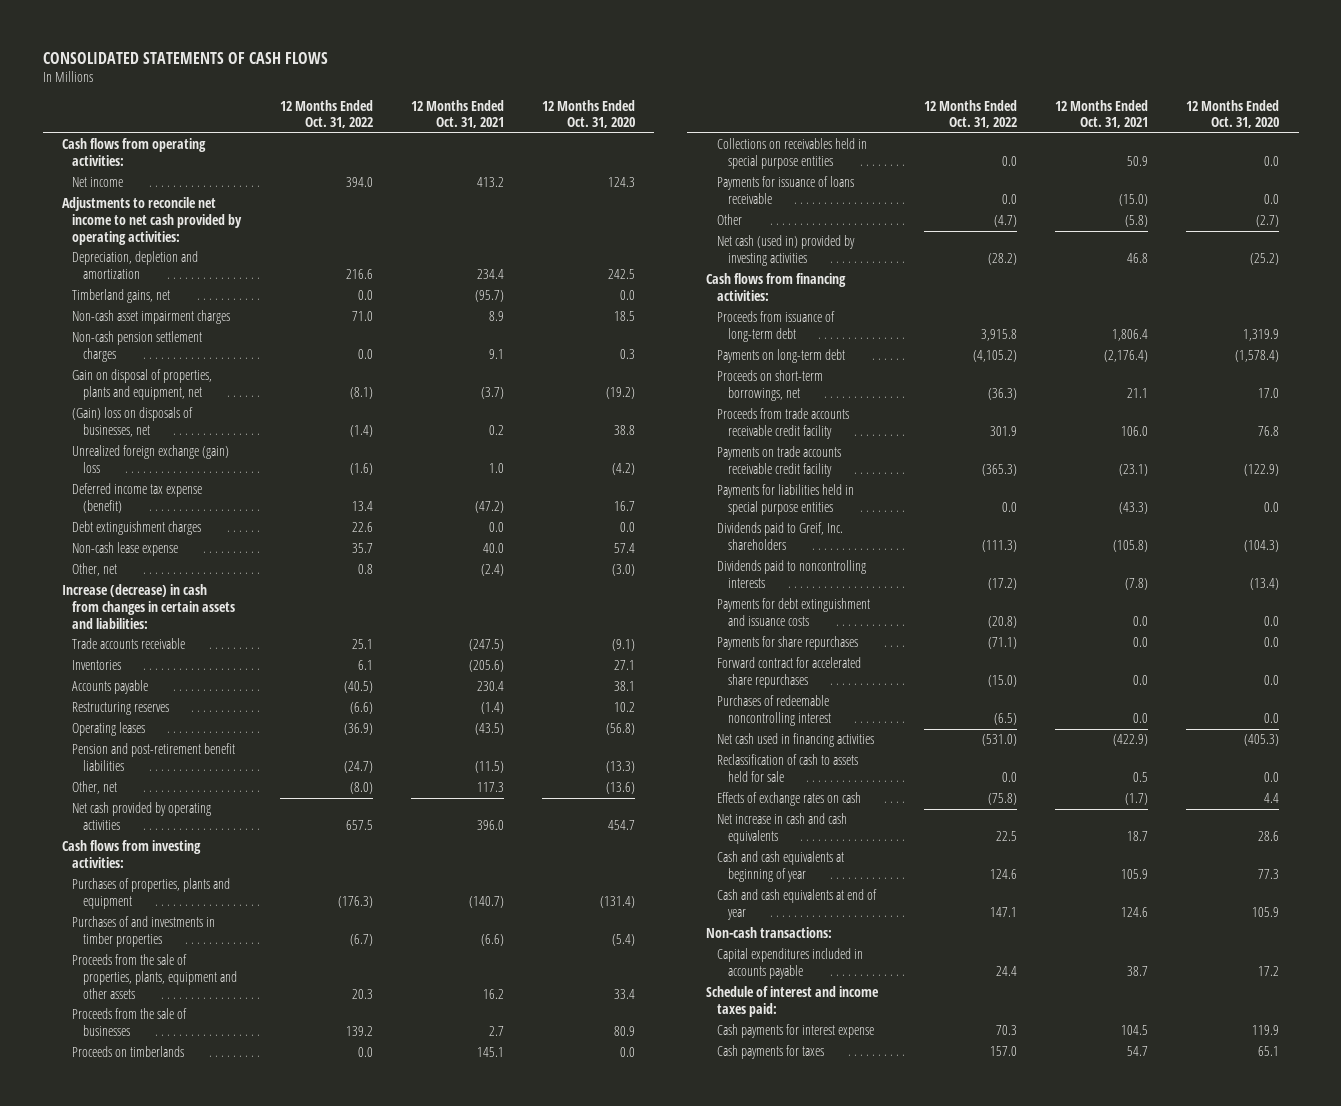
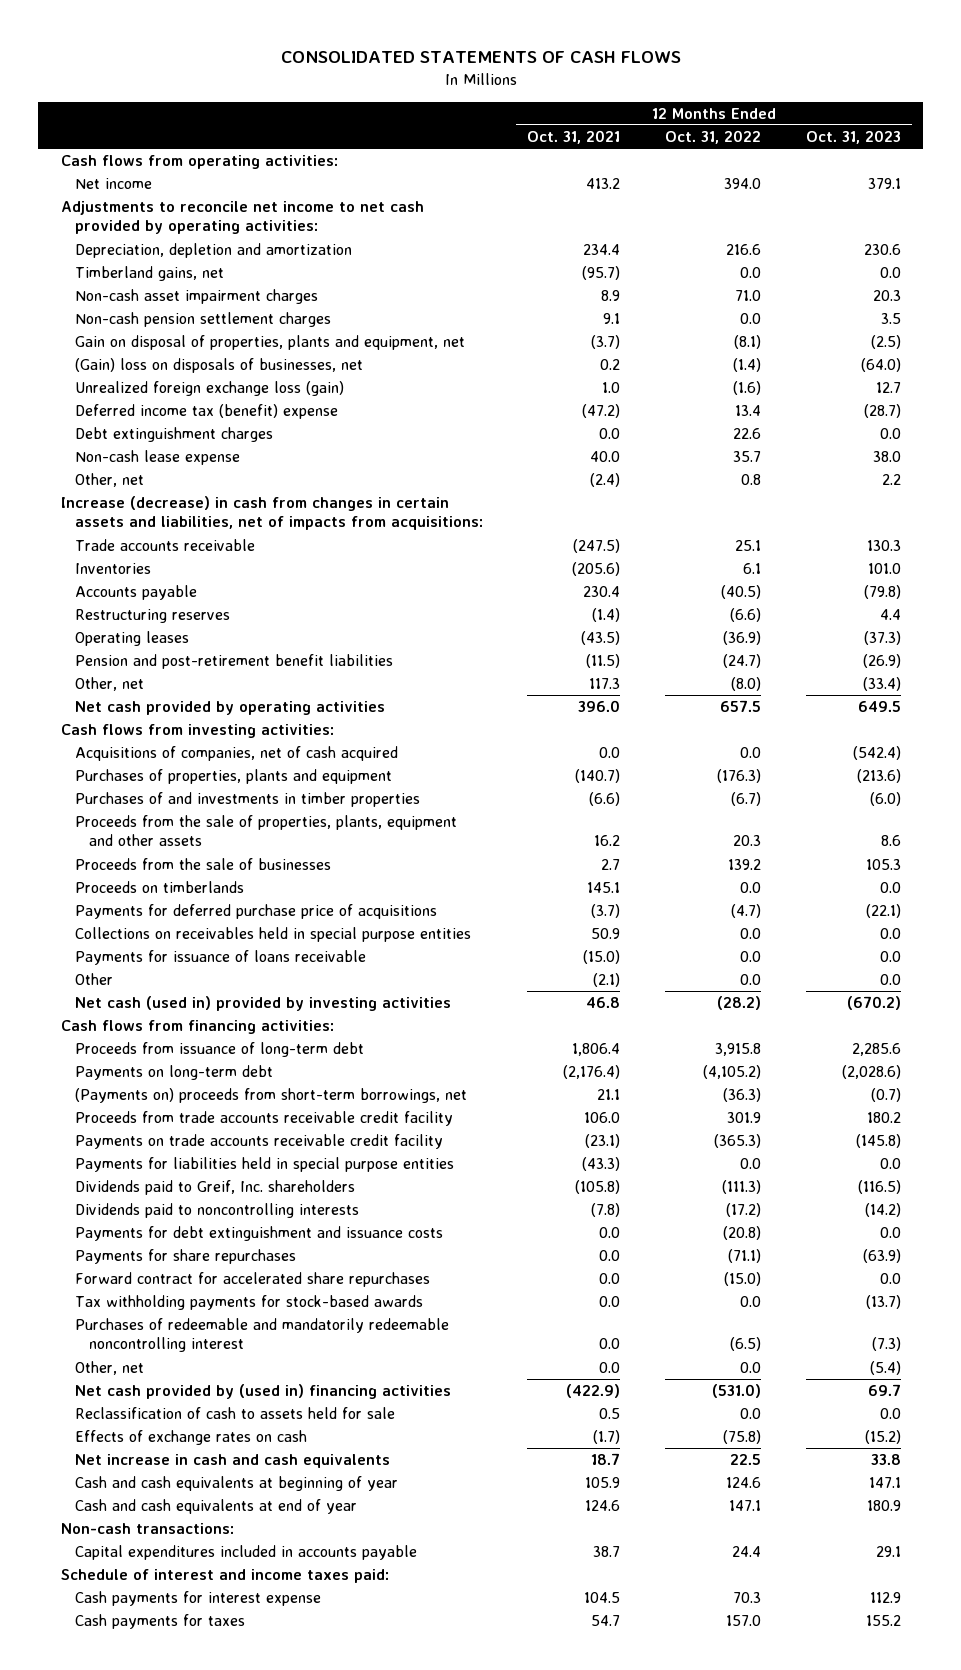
- | 12 Months Ended Oct. 31, 2022 | 12 Months Ended Oct. 31, 2021 | 12 Months Ended Oct. 31, 2020
+ | 12 Months Ended Oct. 31, 2021 | 12 Months Ended Oct. 31, 2022 | 12 Months Ended Oct. 31, 2023
- Unrealized foreign exchange (gain) loss | (1.6) | 1.0 | (4.2)
- Deferred income tax expense (benefit) | 13.4 | (47.2) | 16.7
+ Unrealized foreign exchange loss (gain) | 1.0 | (1.6) | 12.7
+ Deferred income tax (benefit) expense | (47.2) | 13.4 | (28.7)
- Increase (decrease) in cash from changes in certain assets and liabilities:
+ Increase (decrease) in cash from changes in certain assets and liabilities, net of impacts from acquisitions:
+ Acquisitions of companies, net of cash acquired | 0.0 | 0.0 | (542.4)
+ Payments for deferred purchase price of acquisitions | (3.7) | (4.7) | (22.1)
- Other | (4.7) | (5.8) | (2.7)
+ Other | (2.1) | 0.0 | 0.0
- Proceeds on short-term borrowings, net | (36.3) | 21.1 | 17.0
+ (Payments on) proceeds from short-term borrowings, net | 21.1 | (36.3) | (0.7)
- Purchases of redeemable noncontrolling interest | (6.5) | 0.0 | 0.0
- Net cash used in financing activities | (531.0) | (422.9) | (405.3)
+ Tax withholding payments for stock-based awards | 0.0 | 0.0 | (13.7)
+ Purchases of redeemable and mandatorily redeemable noncontrolling interest | 0.0 | (6.5) | (7.3)
+ Other, net | 0.0 | 0.0 | (5.4)
+ Net cash provided by (used in) financing activities | (422.9) | (531.0) | 69.7

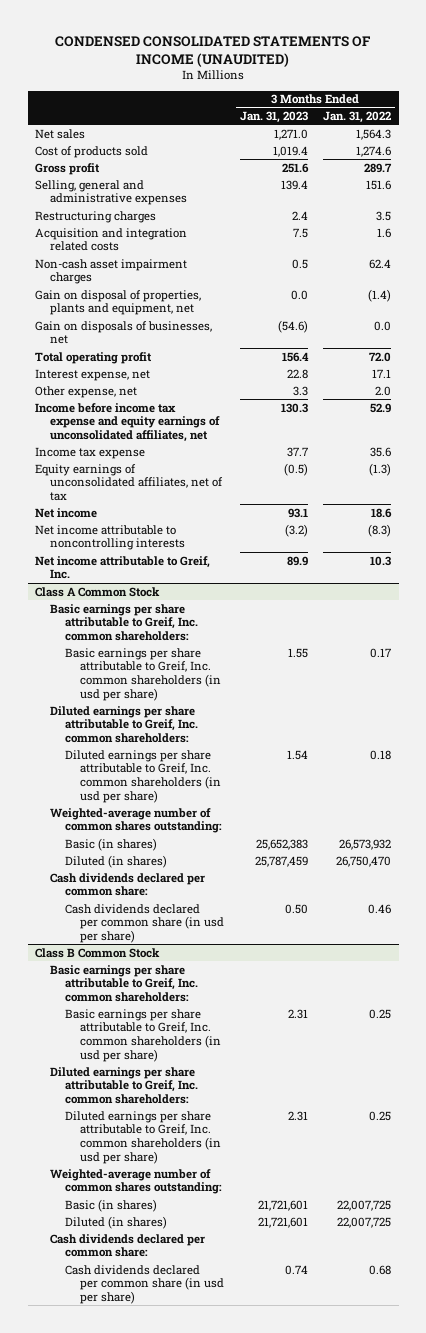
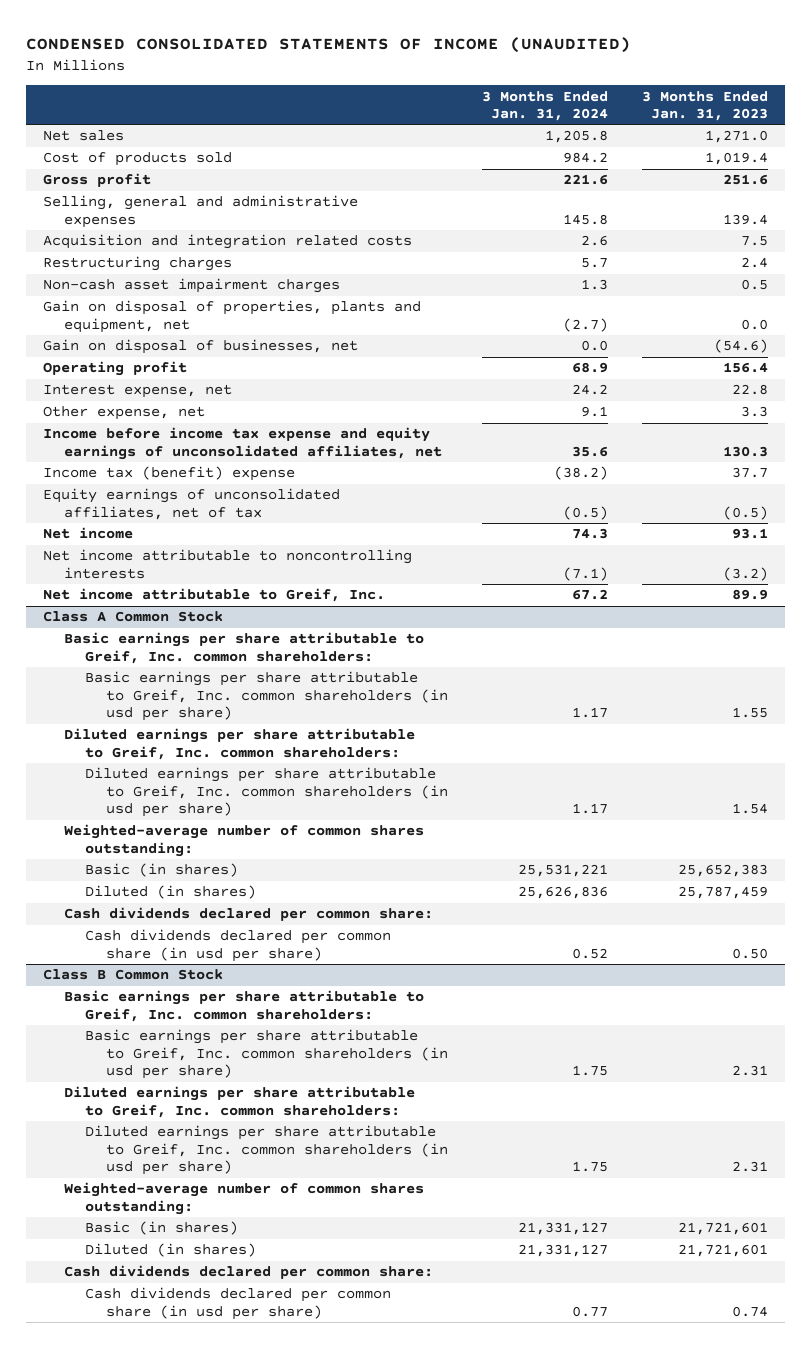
- | 3 Months Ended Jan. 31, 2023 | 3 Months Ended Jan. 31, 2022
+ | 3 Months Ended Jan. 31, 2024 | 3 Months Ended Jan. 31, 2023
moved down: Restructuring charges | 5.7 | 2.4
- Gain on disposals of businesses, net | (54.6) | 0.0
- Total operating profit | 156.4 | 72.0
+ Gain on disposal of businesses, net | 0.0 | (54.6)
+ Operating profit | 68.9 | 156.4
- Income tax expense | 37.7 | 35.6
+ Income tax (benefit) expense | (38.2) | 37.7

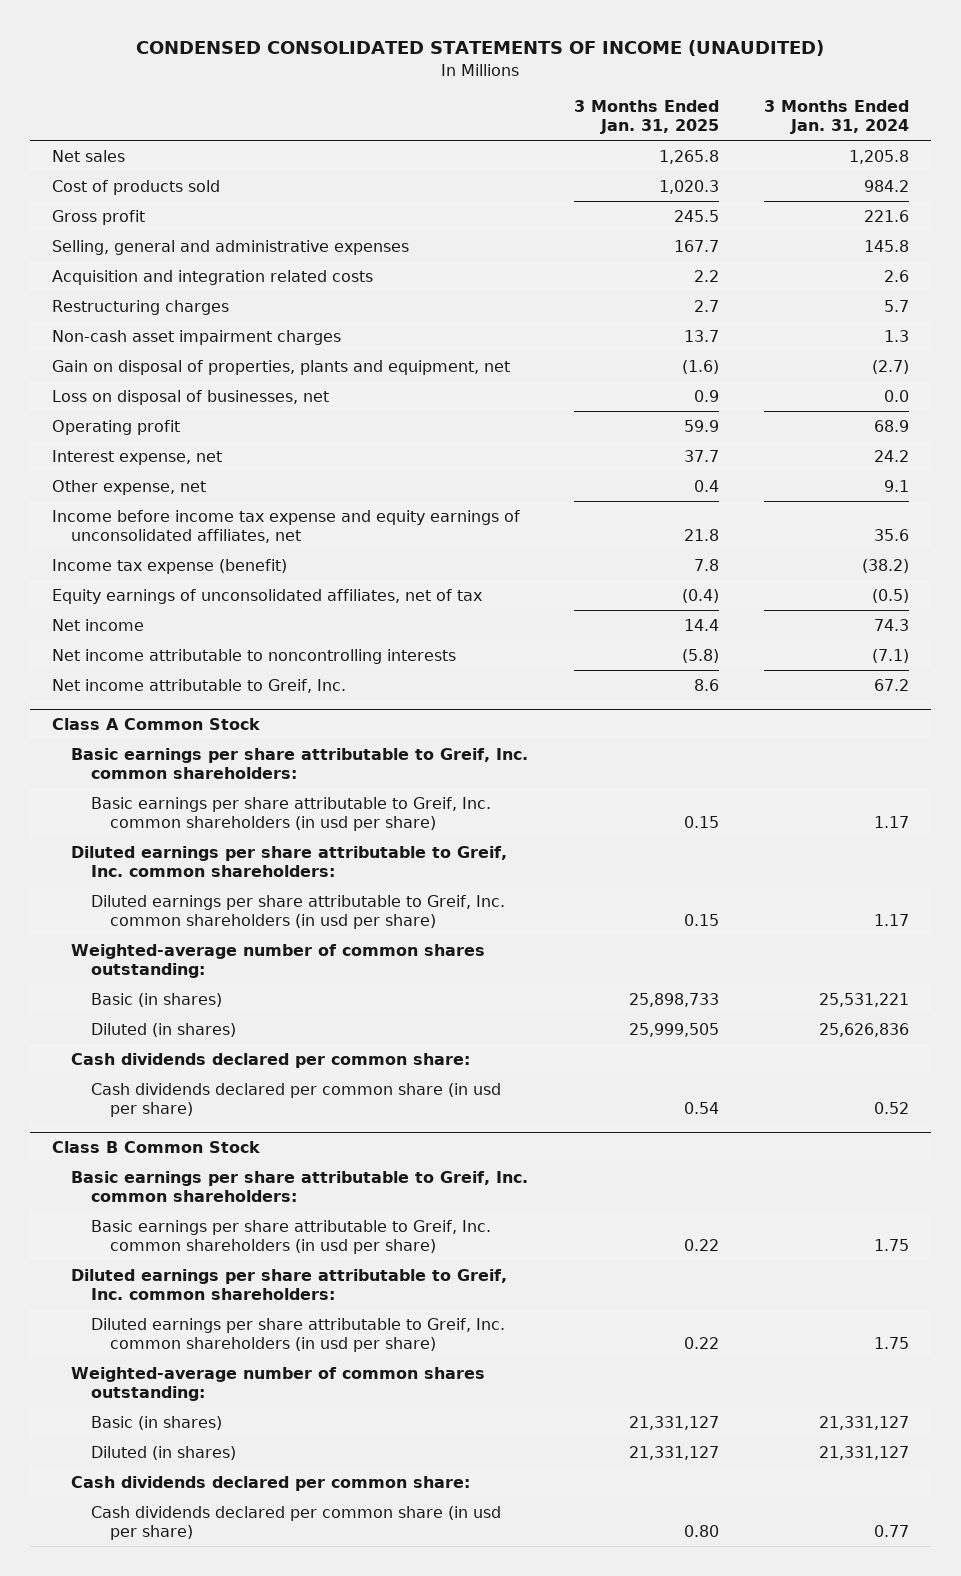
- | 3 Months Ended Jan. 31, 2024 | 3 Months Ended Jan. 31, 2023
+ | 3 Months Ended Jan. 31, 2025 | 3 Months Ended Jan. 31, 2024
- Gain on disposal of businesses, net | 0.0 | (54.6)
+ Loss on disposal of businesses, net | 0.9 | 0.0
- Income tax (benefit) expense | (38.2) | 37.7
+ Income tax expense (benefit) | 7.8 | (38.2)

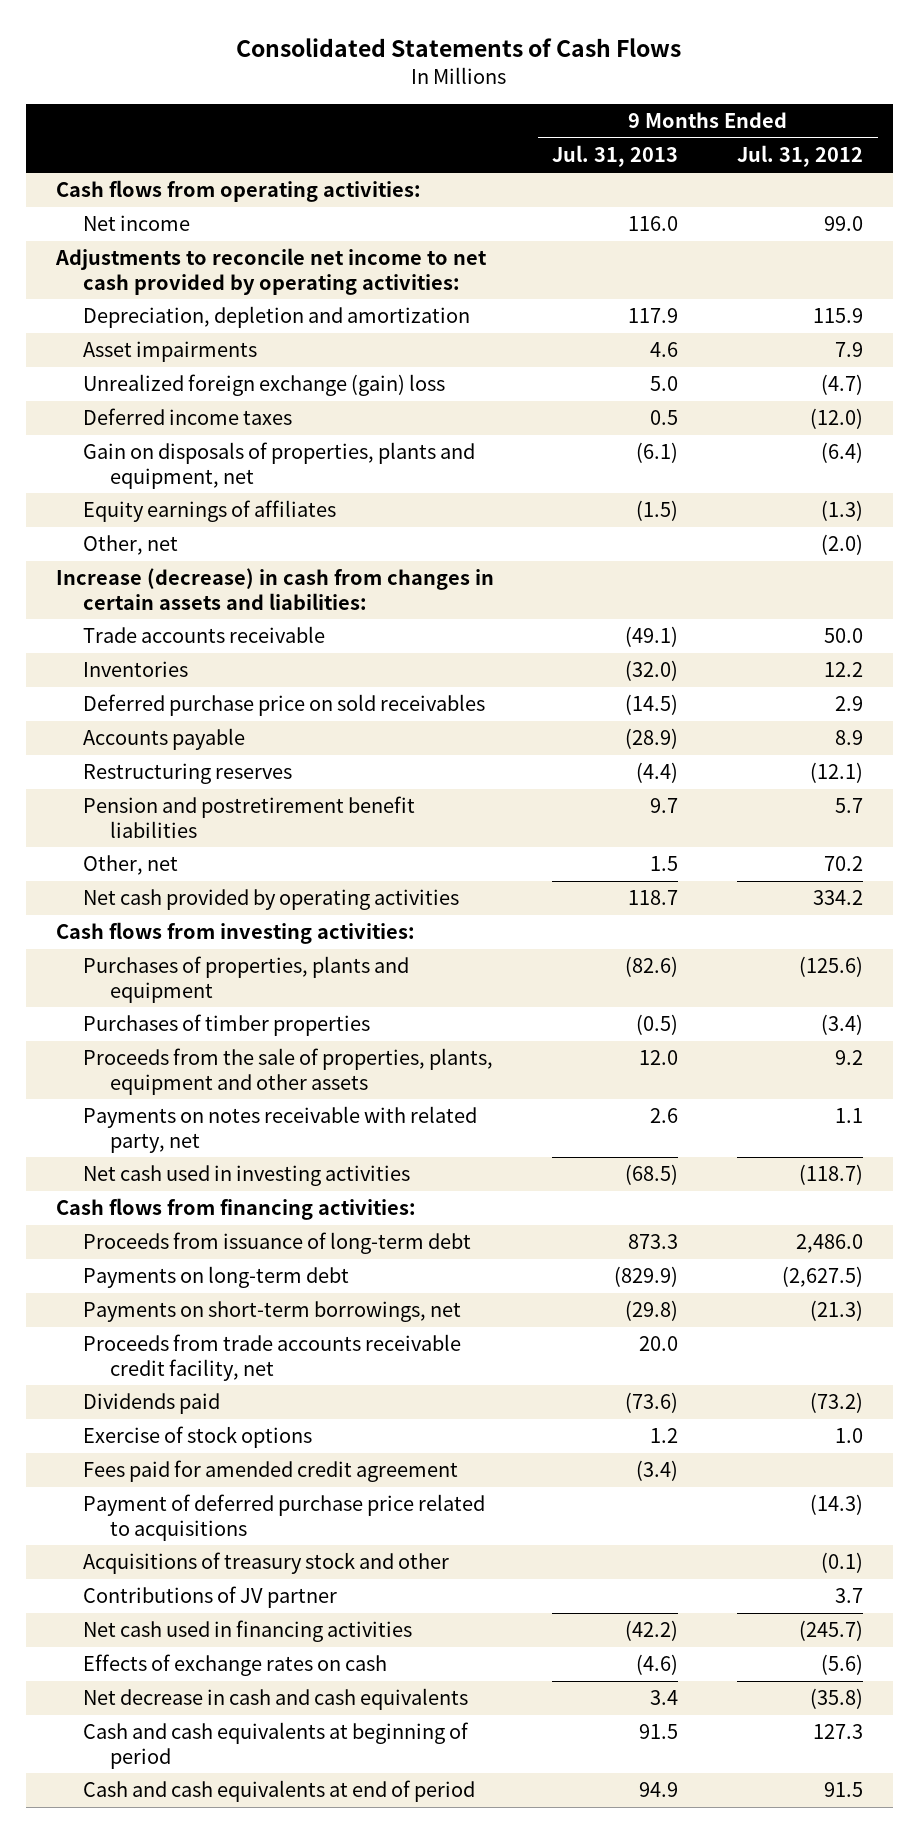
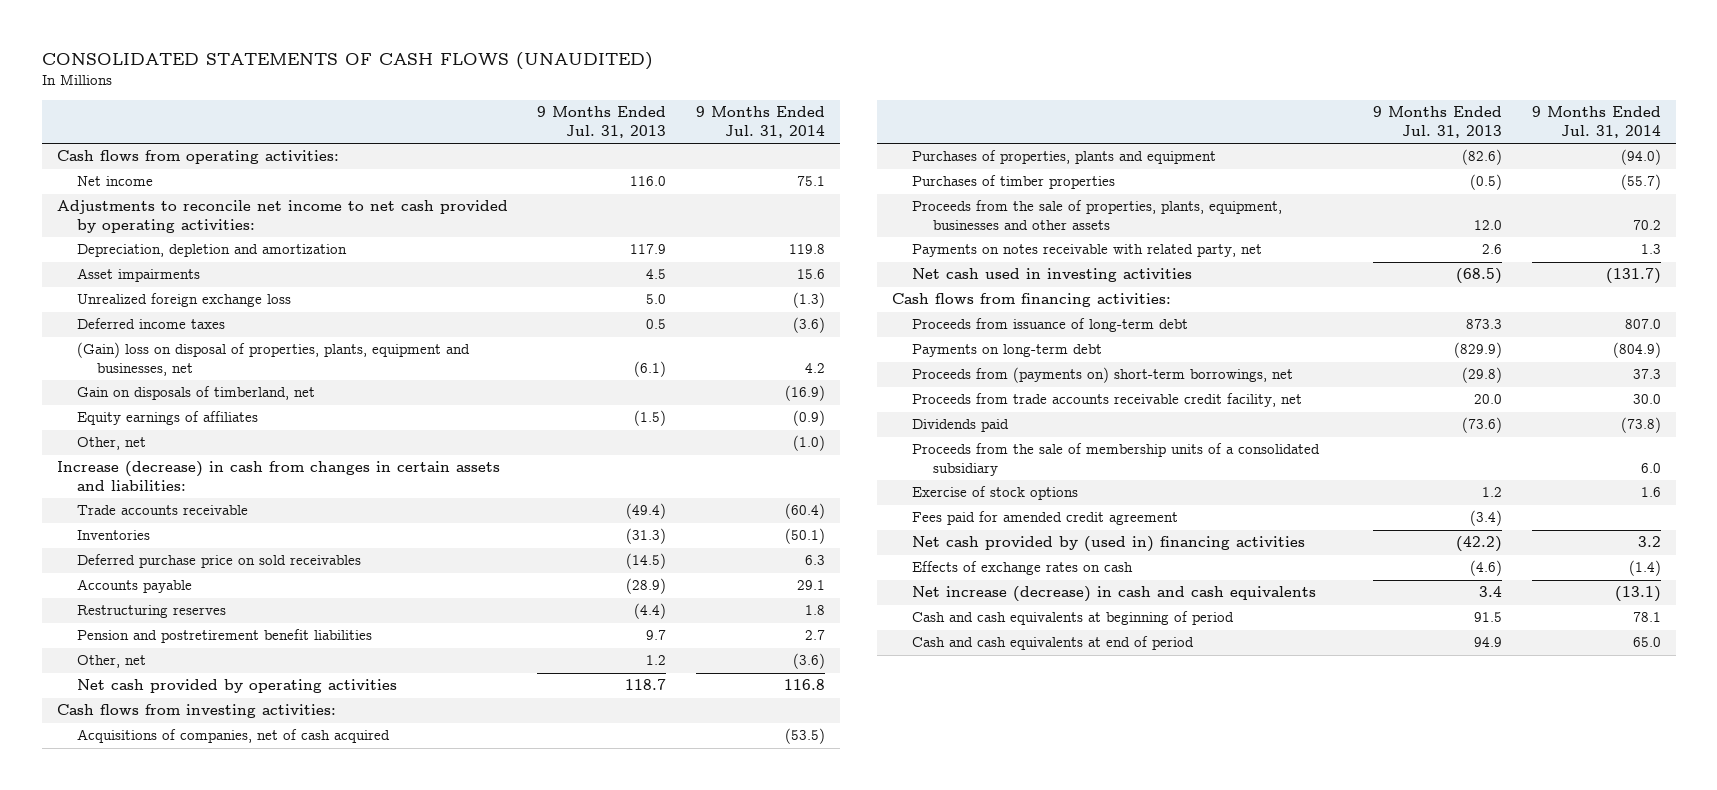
- Consolidated Statements of Cash Flows
+ CONSOLIDATED STATEMENTS OF CASH FLOWS (UNAUDITED)
- | 9 Months Ended Jul. 31, 2013 | 9 Months Ended Jul. 31, 2012
+ | 9 Months Ended Jul. 31, 2013 | 9 Months Ended Jul. 31, 2014
- Asset impairments | 4.6 | 7.9
- Unrealized foreign exchange (gain) loss | 5.0 | (4.7)
+ Asset impairments | 4.5 | 15.6
+ Unrealized foreign exchange loss | 5.0 | (1.3)
- Gain on disposals of properties, plants and equipment, net | (6.1) | (6.4)
+ (Gain) loss on disposal of properties, plants, equipment and businesses, net | (6.1) | 4.2
+ Gain on disposals of timberland, net | | (16.9)
- Trade accounts receivable | (49.1) | 50.0
- Inventories | (32.0) | 12.2
+ Trade accounts receivable | (49.4) | (60.4)
+ Inventories | (31.3) | (50.1)
- Other, net | 1.5 | 70.2
+ Other, net | 1.2 | (3.6)
+ Acquisitions of companies, net of cash acquired | | (53.5)
- Proceeds from the sale of properties, plants, equipment and other assets | 12.0 | 9.2
+ Proceeds from the sale of properties, plants, equipment, businesses and other assets | 12.0 | 70.2
- Payments on short-term borrowings, net | (29.8) | (21.3)
+ Proceeds from (payments on) short-term borrowings, net | (29.8) | 37.3
+ Proceeds from the sale of membership units of a consolidated subsidiary | | 6.0
- Payment of deferred purchase price related to acquisitions | | (14.3)
- Acquisitions of treasury stock and other | | (0.1)
- Contributions of JV partner | | 3.7
- Net cash used in financing activities | (42.2) | (245.7)
+ Net cash provided by (used in) financing activities | (42.2) | 3.2
- Net decrease in cash and cash equivalents | 3.4 | (35.8)
+ Net increase (decrease) in cash and cash equivalents | 3.4 | (13.1)

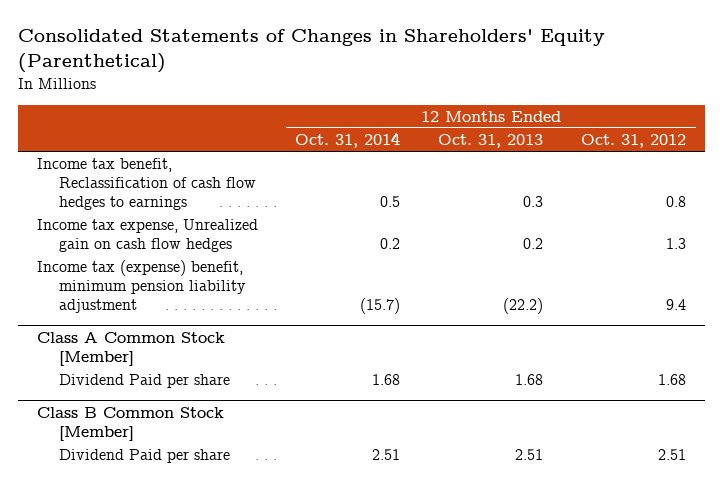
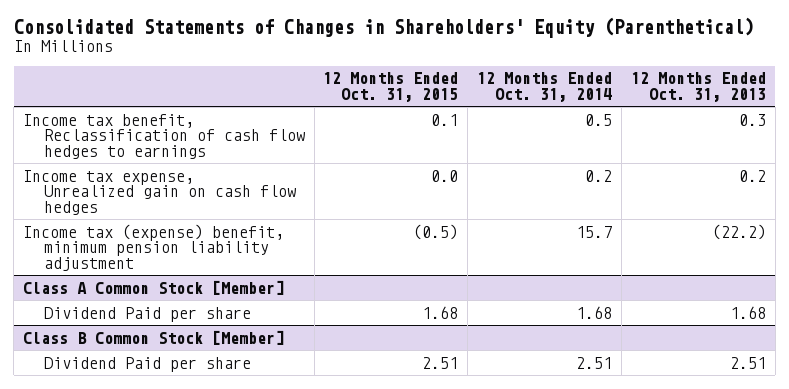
- | 12 Months Ended Oct. 31, 2014 | 12 Months Ended Oct. 31, 2013 | 12 Months Ended Oct. 31, 2012
+ | 12 Months Ended Oct. 31, 2015 | 12 Months Ended Oct. 31, 2014 | 12 Months Ended Oct. 31, 2013
- Income tax (expense) benefit, minimum pension liability adjustment | (15.7) | (22.2) | 9.4
+ Income tax (expense) benefit, minimum pension liability adjustment | (0.5) | 15.7 | (22.2)

